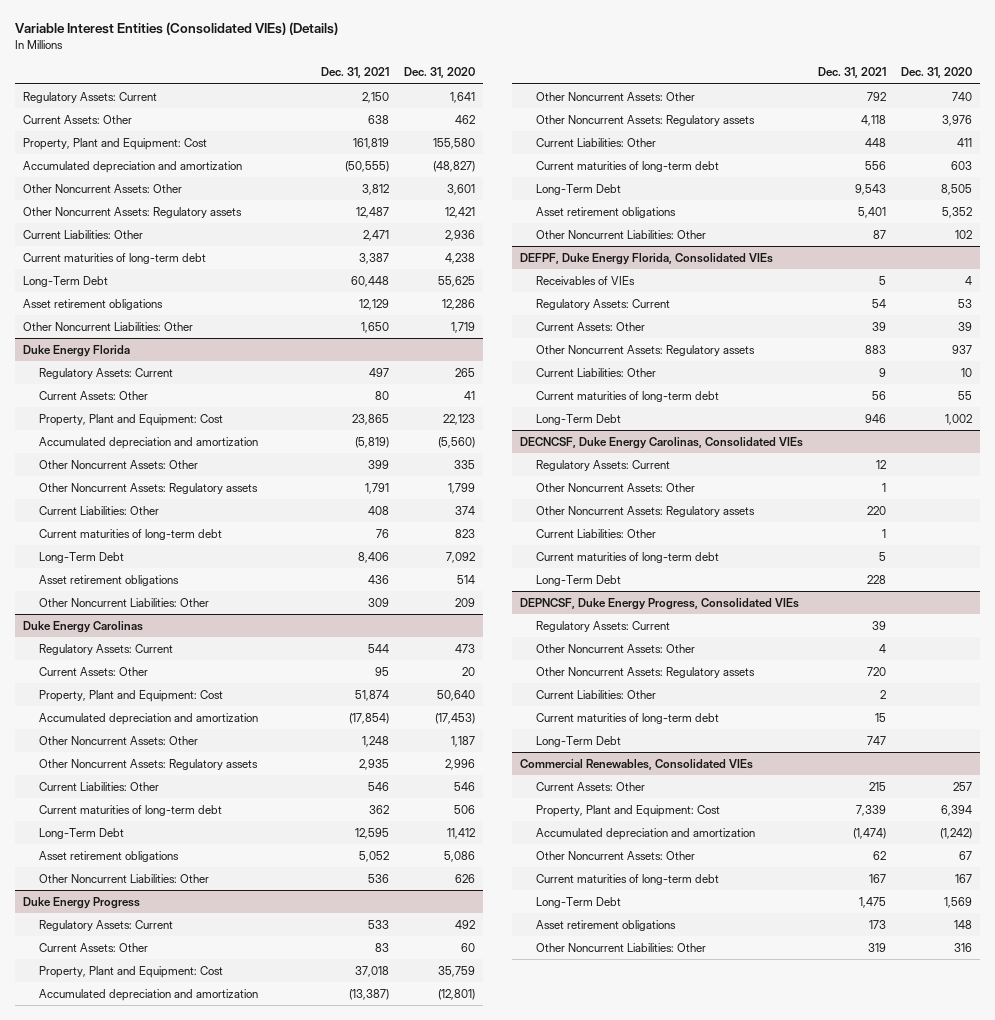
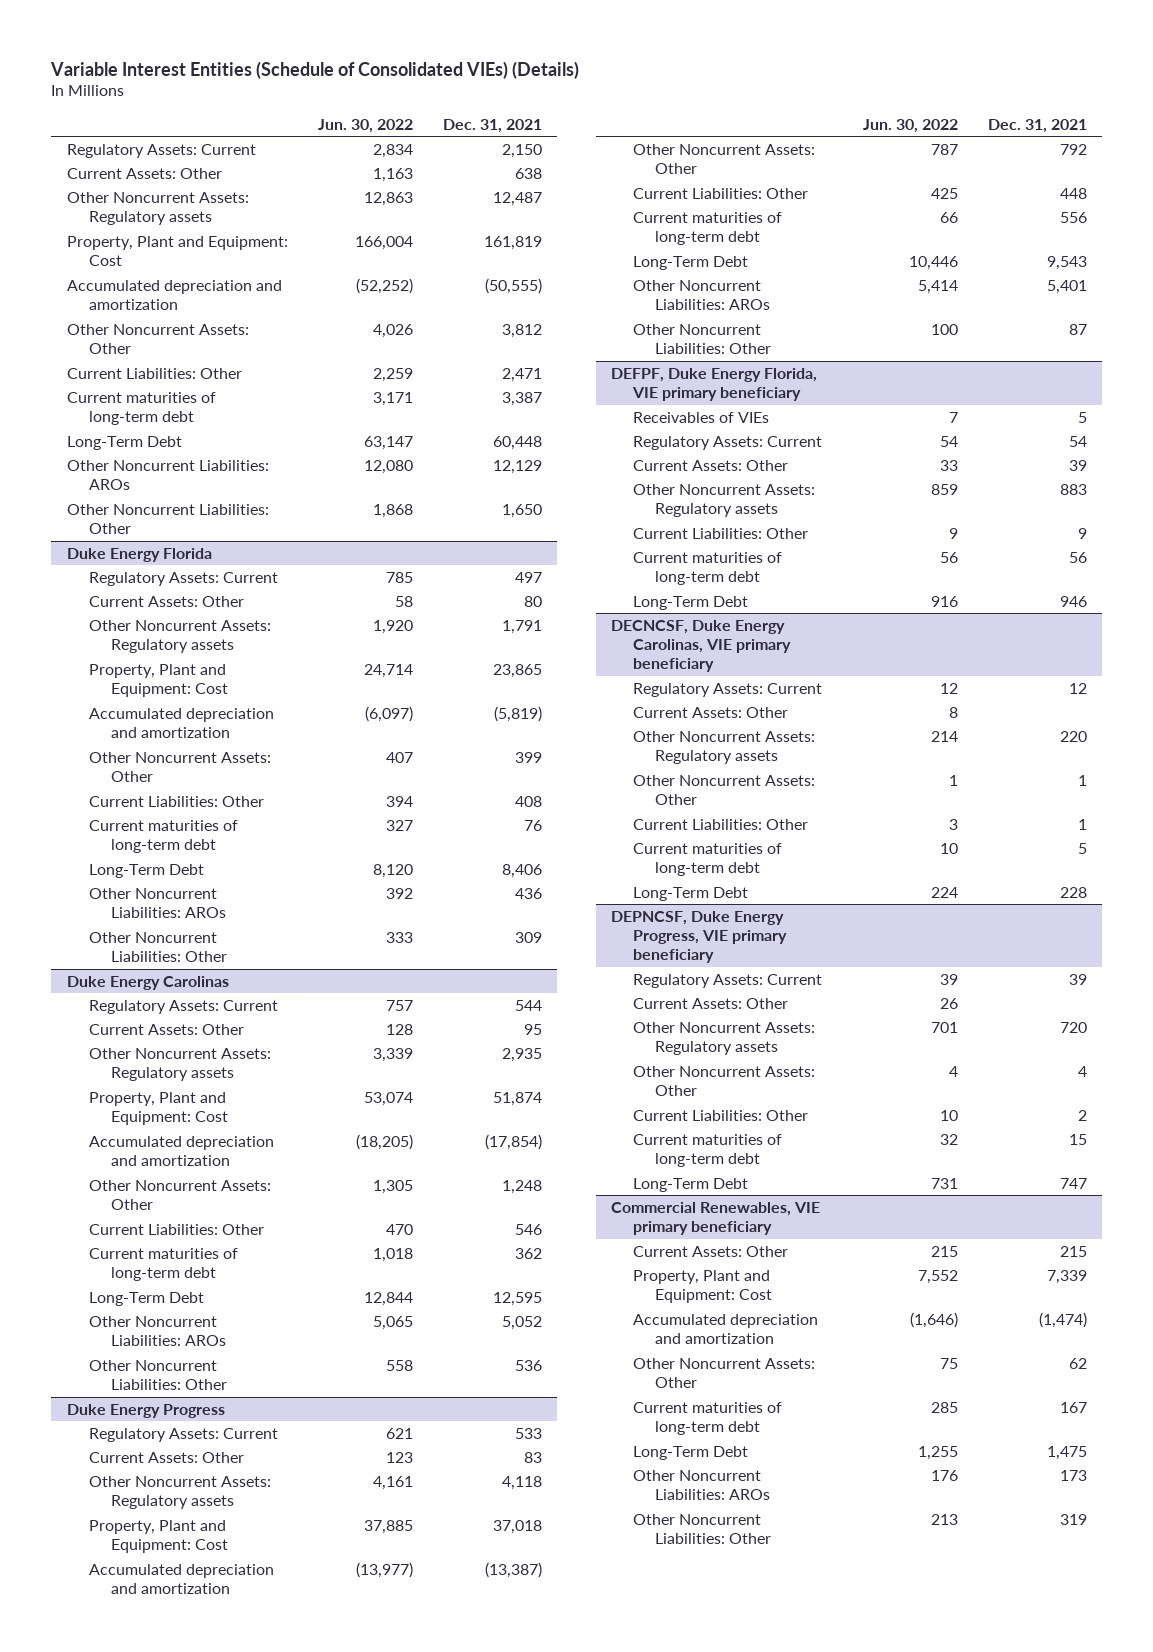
- Variable Interest Entities (Consolidated VIEs) (Details)
+ Variable Interest Entities (Schedule of Consolidated VIEs) (Details)
- | Dec. 31, 2021 | Dec. 31, 2020
+ | Jun. 30, 2022 | Dec. 31, 2021
moved up: Other Noncurrent Assets: Regulatory assets | 12,863 | 12,487
- Asset retirement obligations | 12,129 | 12,286
+ Other Noncurrent Liabilities: AROs | 12,080 | 12,129
@ Duke Energy Florida
moved up: Other Noncurrent Assets: Regulatory assets | 1,920 | 1,791
- Asset retirement obligations | 436 | 514
+ Other Noncurrent Liabilities: AROs | 392 | 436
@ Duke Energy Carolinas
moved up: Other Noncurrent Assets: Regulatory assets | 3,339 | 2,935
- Asset retirement obligations | 5,052 | 5,086
+ Other Noncurrent Liabilities: AROs | 5,065 | 5,052
@ Duke Energy Progress
moved up: Other Noncurrent Assets: Regulatory assets | 4,161 | 4,118
- Asset retirement obligations | 5,401 | 5,352
+ Other Noncurrent Liabilities: AROs | 5,414 | 5,401
- DEFPF, Duke Energy Florida, Consolidated VIEs
+ DEFPF, Duke Energy Florida, VIE primary beneficiary
- DECNCSF, Duke Energy Carolinas, Consolidated VIEs
+ DECNCSF, Duke Energy Carolinas, VIE primary beneficiary
- Other Noncurrent Assets: Other | 1 |
+ Current Assets: Other | 8 |
+ Other Noncurrent Assets: Other | 1 | 1
- DEPNCSF, Duke Energy Progress, Consolidated VIEs
+ DEPNCSF, Duke Energy Progress, VIE primary beneficiary
- Other Noncurrent Assets: Other | 4 |
+ Current Assets: Other | 26 |
+ Other Noncurrent Assets: Other | 4 | 4
- Commercial Renewables, Consolidated VIEs
+ Commercial Renewables, VIE primary beneficiary
- Asset retirement obligations | 173 | 148
+ Other Noncurrent Liabilities: AROs | 176 | 173

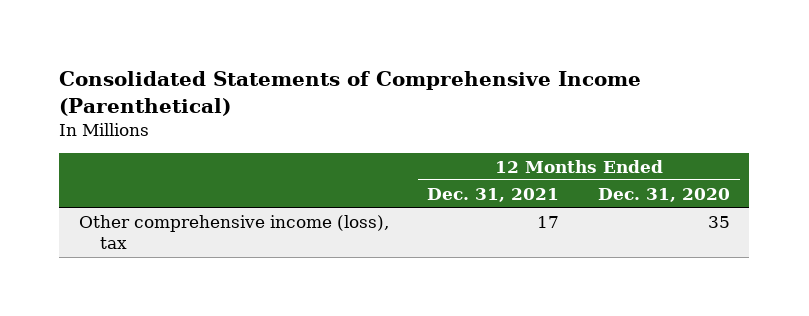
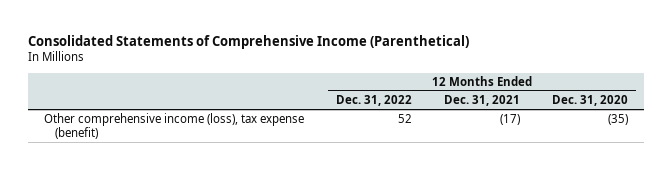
- | 12 Months Ended Dec. 31, 2021 | 12 Months Ended Dec. 31, 2020
+ | 12 Months Ended Dec. 31, 2022 | 12 Months Ended Dec. 31, 2021 | 12 Months Ended Dec. 31, 2020
- Other comprehensive income (loss), tax | 17 | 35
+ Other comprehensive income (loss), tax expense (benefit) | 52 | (17) | (35)

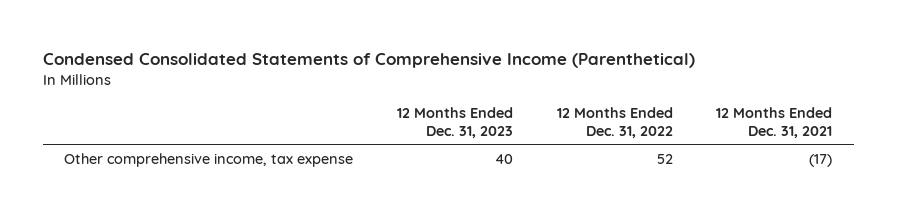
- Consolidated Statements of Comprehensive Income (Parenthetical)
+ Condensed Consolidated Statements of Comprehensive Income (Parenthetical)
- | 12 Months Ended Dec. 31, 2022 | 12 Months Ended Dec. 31, 2021 | 12 Months Ended Dec. 31, 2020
+ | 12 Months Ended Dec. 31, 2023 | 12 Months Ended Dec. 31, 2022 | 12 Months Ended Dec. 31, 2021
- Other comprehensive income (loss), tax expense (benefit) | 52 | (17) | (35)
+ Other comprehensive income, tax expense | 40 | 52 | (17)

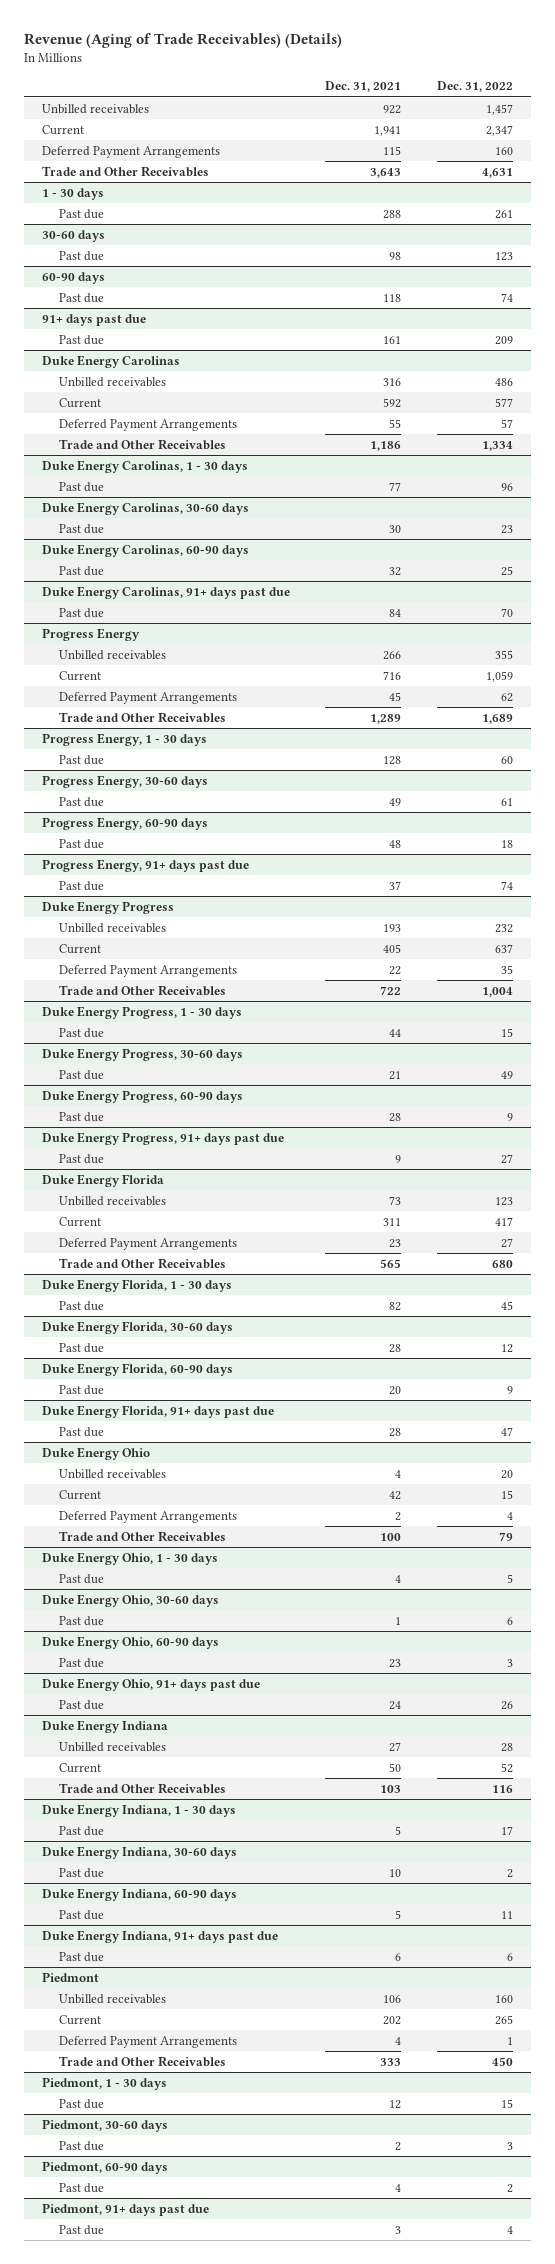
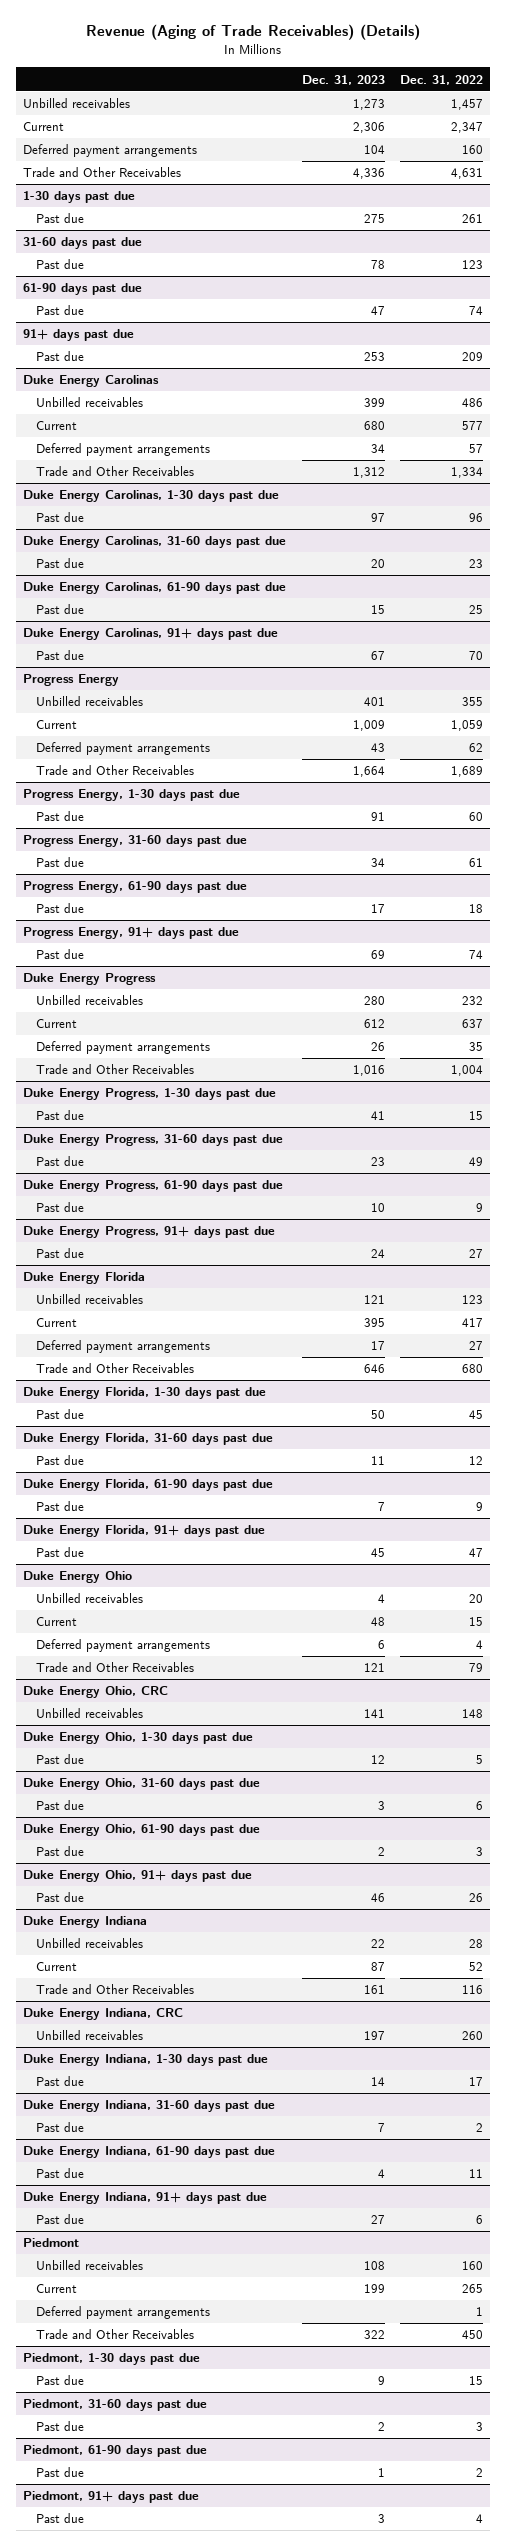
- | Dec. 31, 2021 | Dec. 31, 2022
+ | Dec. 31, 2023 | Dec. 31, 2022
- Deferred Payment Arrangements | 115 | 160
+ Deferred payment arrangements | 104 | 160
- 1 - 30 days
+ 1-30 days past due
- 30-60 days
+ 31-60 days past due
- 60-90 days
+ 61-90 days past due
@ Duke Energy Carolinas
- Deferred Payment Arrangements | 55 | 57
+ Deferred payment arrangements | 34 | 57
- Duke Energy Carolinas, 1 - 30 days
+ Duke Energy Carolinas, 1-30 days past due
- Duke Energy Carolinas, 30-60 days
+ Duke Energy Carolinas, 31-60 days past due
- Duke Energy Carolinas, 60-90 days
+ Duke Energy Carolinas, 61-90 days past due
@ Progress Energy
- Deferred Payment Arrangements | 45 | 62
+ Deferred payment arrangements | 43 | 62
- Progress Energy, 1 - 30 days
+ Progress Energy, 1-30 days past due
- Progress Energy, 30-60 days
+ Progress Energy, 31-60 days past due
- Progress Energy, 60-90 days
+ Progress Energy, 61-90 days past due
@ Duke Energy Progress
- Deferred Payment Arrangements | 22 | 35
+ Deferred payment arrangements | 26 | 35
- Duke Energy Progress, 1 - 30 days
+ Duke Energy Progress, 1-30 days past due
- Duke Energy Progress, 30-60 days
+ Duke Energy Progress, 31-60 days past due
- Duke Energy Progress, 60-90 days
+ Duke Energy Progress, 61-90 days past due
@ Duke Energy Florida
- Deferred Payment Arrangements | 23 | 27
+ Deferred payment arrangements | 17 | 27
- Duke Energy Florida, 1 - 30 days
+ Duke Energy Florida, 1-30 days past due
- Duke Energy Florida, 30-60 days
+ Duke Energy Florida, 31-60 days past due
- Duke Energy Florida, 60-90 days
+ Duke Energy Florida, 61-90 days past due
@ Duke Energy Ohio
- Deferred Payment Arrangements | 2 | 4
+ Deferred payment arrangements | 6 | 4
- Duke Energy Ohio, 1 - 30 days
+ Duke Energy Ohio, CRC
+ Unbilled receivables | 141 | 148
+ Duke Energy Ohio, 1-30 days past due
- Duke Energy Ohio, 30-60 days
+ Duke Energy Ohio, 31-60 days past due
- Duke Energy Ohio, 60-90 days
+ Duke Energy Ohio, 61-90 days past due
- Duke Energy Indiana, 1 - 30 days
+ Duke Energy Indiana, CRC
+ Unbilled receivables | 197 | 260
+ Duke Energy Indiana, 1-30 days past due
- Duke Energy Indiana, 30-60 days
+ Duke Energy Indiana, 31-60 days past due
- Duke Energy Indiana, 60-90 days
+ Duke Energy Indiana, 61-90 days past due
@ Piedmont
- Deferred Payment Arrangements | 4 | 1
+ Deferred payment arrangements | | 1
- Piedmont, 1 - 30 days
+ Piedmont, 1-30 days past due
- Piedmont, 30-60 days
+ Piedmont, 31-60 days past due
- Piedmont, 60-90 days
+ Piedmont, 61-90 days past due

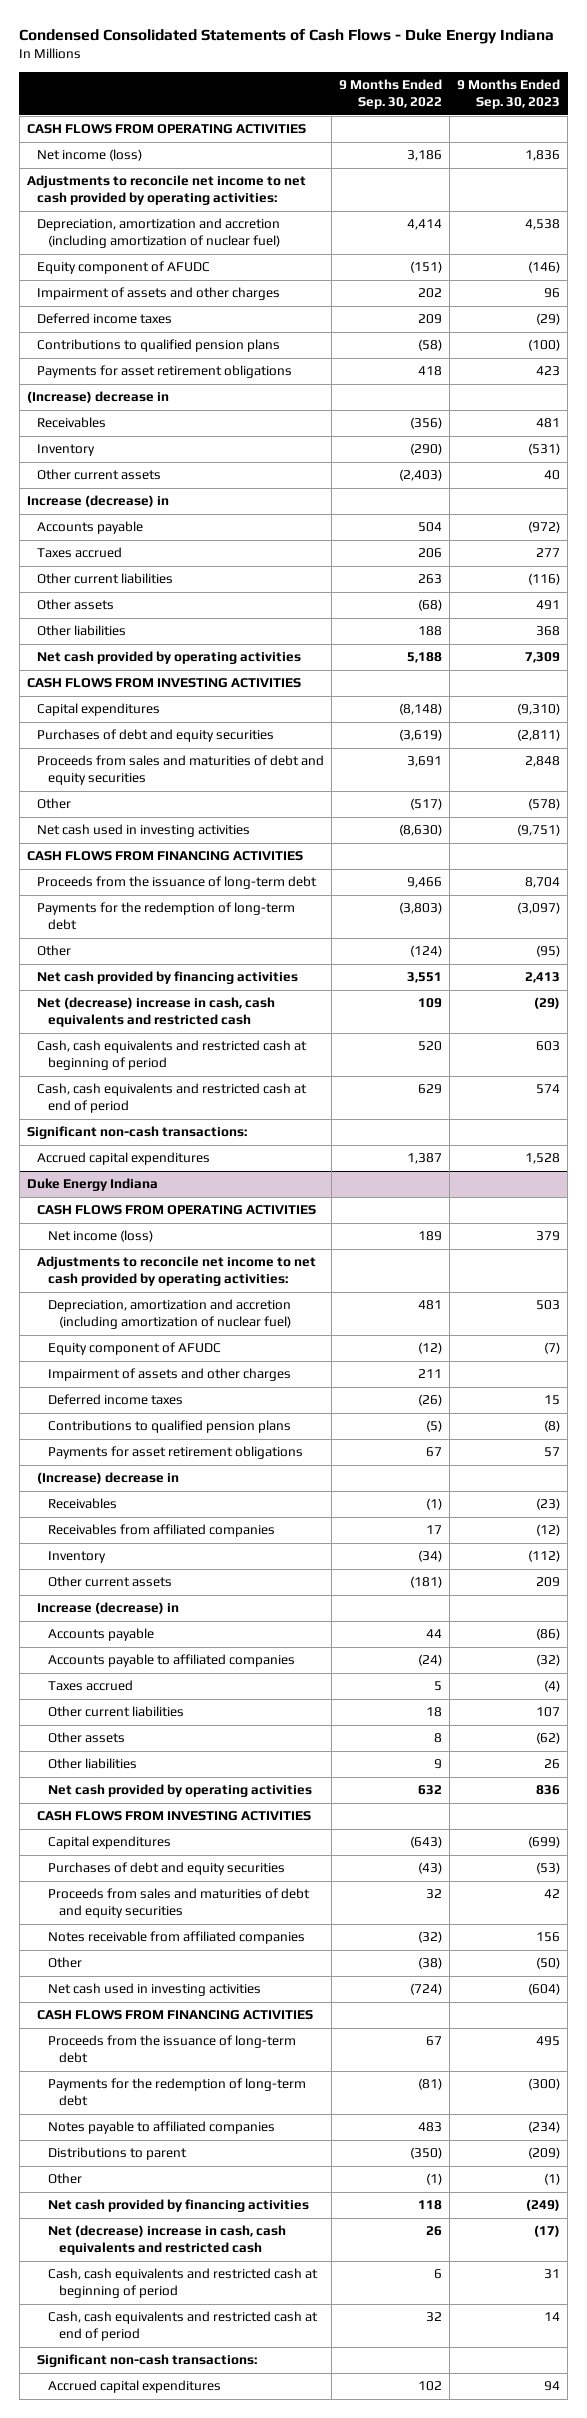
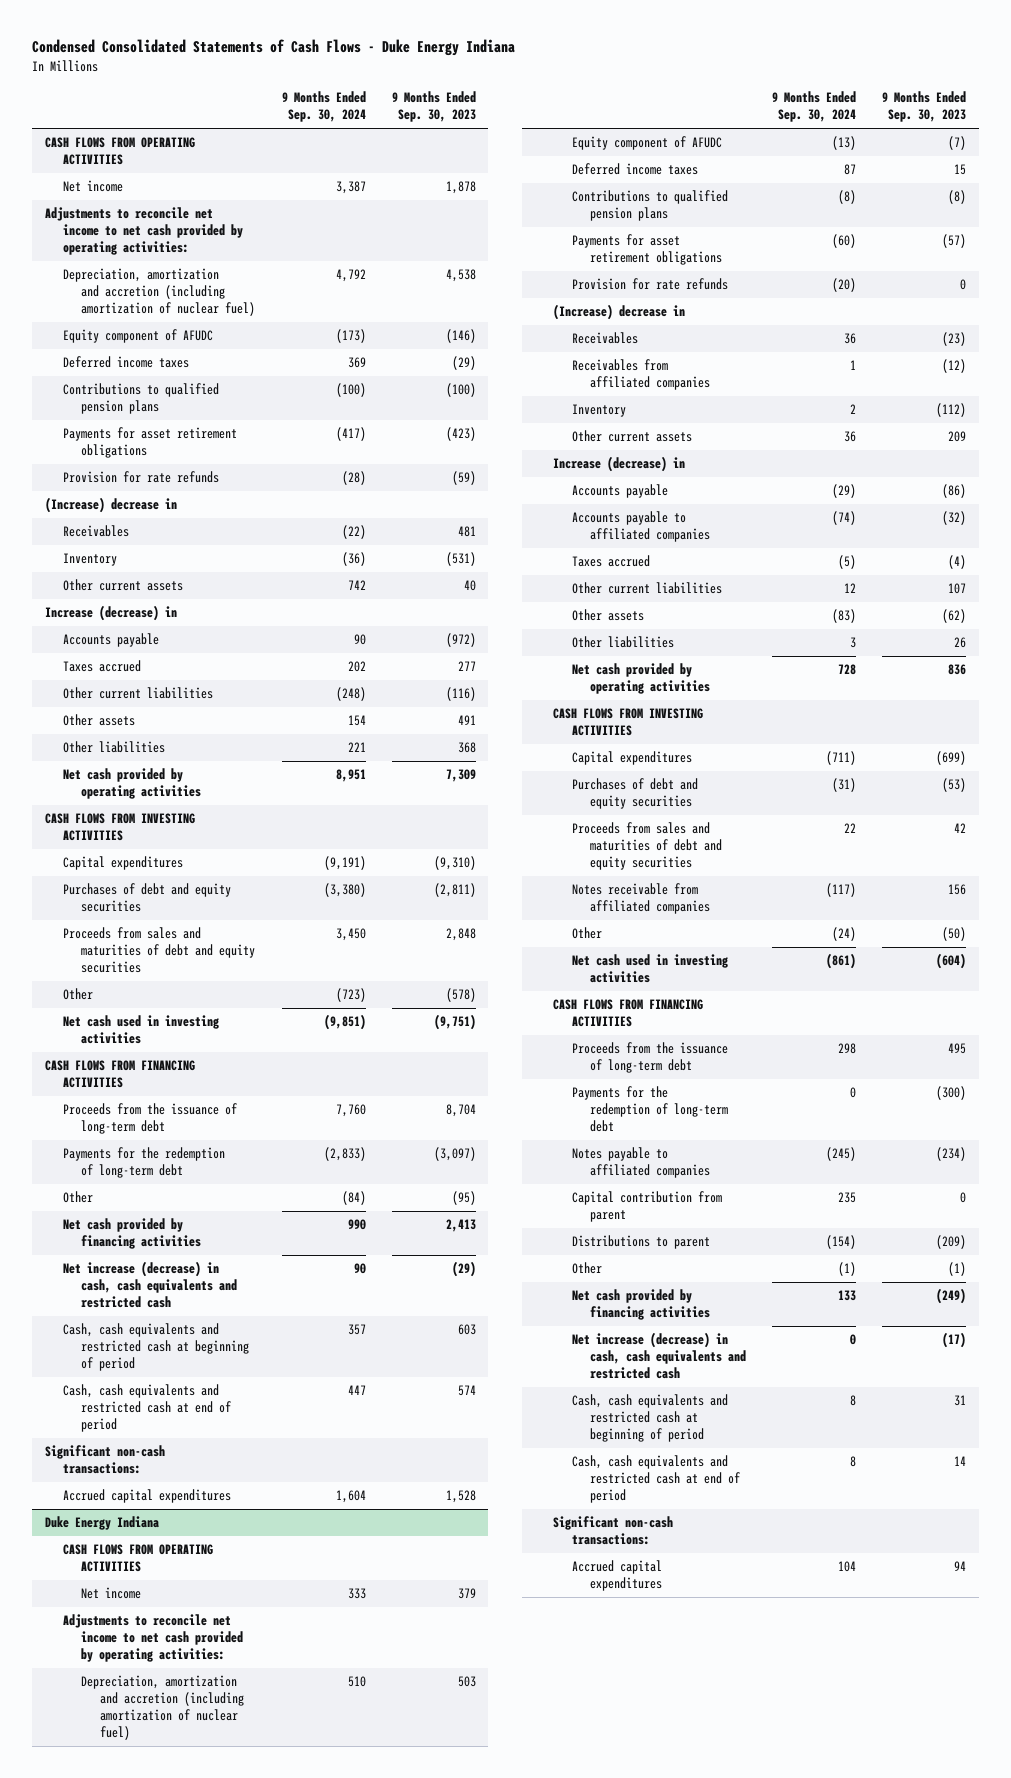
- | 9 Months Ended Sep. 30, 2022 | 9 Months Ended Sep. 30, 2023
+ | 9 Months Ended Sep. 30, 2024 | 9 Months Ended Sep. 30, 2023
- Net income (loss) | 3,186 | 1,836
+ Net income | 3,387 | 1,878
- Impairment of assets and other charges | 202 | 96
- Payments for asset retirement obligations | 418 | 423
+ Payments for asset retirement obligations | (417) | (423)
+ Provision for rate refunds | (28) | (59)
- Net (decrease) increase in cash, cash equivalents and restricted cash | 109 | (29)
+ Net increase (decrease) in cash, cash equivalents and restricted cash | 90 | (29)
@ Duke Energy Indiana
- Net income (loss) | 189 | 379
+ Net income | 333 | 379
- Impairment of assets and other charges | 211 |
- Payments for asset retirement obligations | 67 | 57
+ Payments for asset retirement obligations | (60) | (57)
+ Provision for rate refunds | (20) | 0
+ Capital contribution from parent | 235 | 0
- Net (decrease) increase in cash, cash equivalents and restricted cash | 26 | (17)
+ Net increase (decrease) in cash, cash equivalents and restricted cash | 0 | (17)

